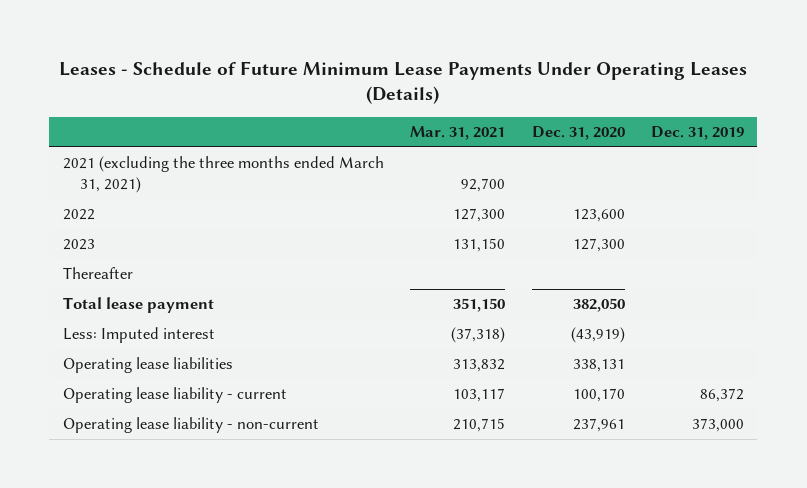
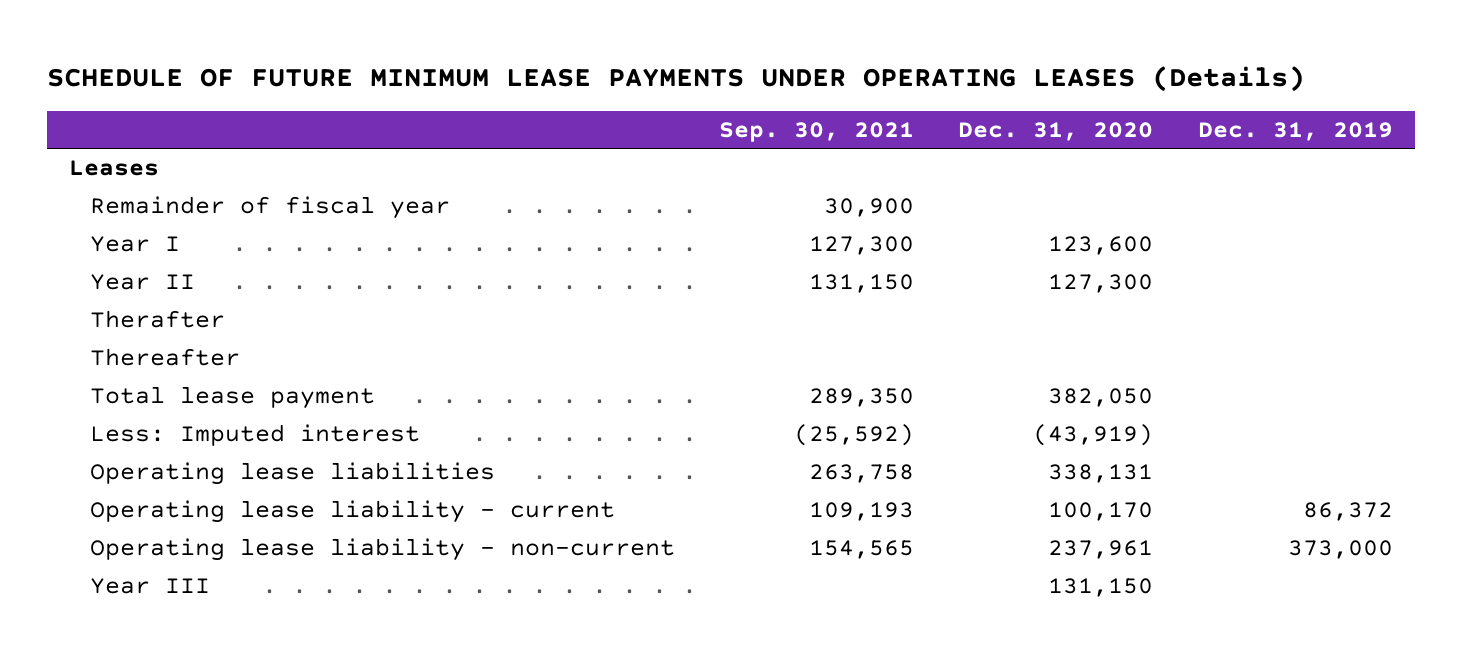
- Leases - Schedule of Future Minimum Lease Payments Under Operating Leases (Details)
+ SCHEDULE OF FUTURE MINIMUM LEASE PAYMENTS UNDER OPERATING LEASES (Details)
- | Mar. 31, 2021 | Dec. 31, 2020 | Dec. 31, 2019
+ | Sep. 30, 2021 | Dec. 31, 2020 | Dec. 31, 2019
- 2021 (excluding the three months ended March 31, 2021) | 92,700 | |
- 2022 | 127,300 | 123,600 |
- 2023 | 131,150 | 127,300 |
+ Leases
+ Remainder of fiscal year | 30,900 | |
+ Year I | 127,300 | 123,600 |
+ Year II | 131,150 | 127,300 |
+ Therafter
+ Year III | | 131,150 |

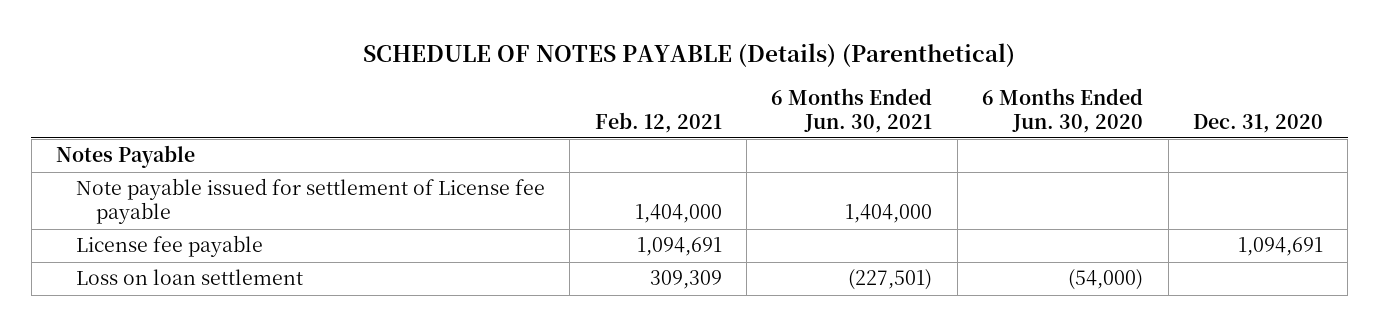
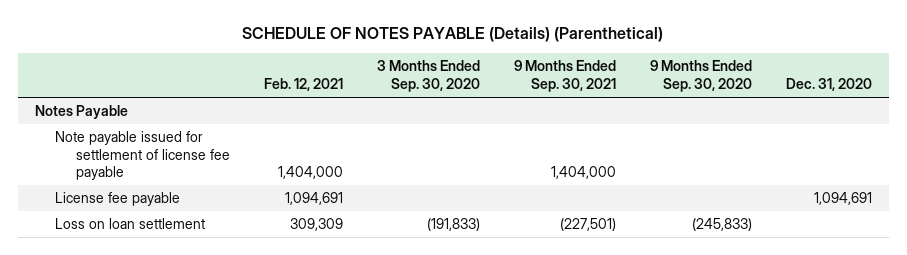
- | Feb. 12, 2021 | 6 Months Ended Jun. 30, 2021 | 6 Months Ended Jun. 30, 2020 | Dec. 31, 2020
+ | Feb. 12, 2021 | 3 Months Ended Sep. 30, 2020 | 9 Months Ended Sep. 30, 2021 | 9 Months Ended Sep. 30, 2020 | Dec. 31, 2020
- Note payable issued for settlement of License fee payable | 1,404,000 | 1,404,000 | |
+ Note payable issued for settlement of license fee payable | 1,404,000 | | 1,404,000 | |

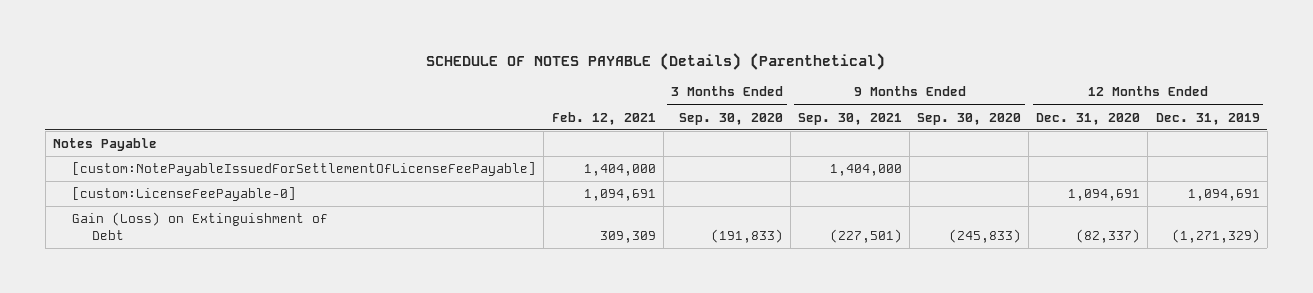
- | Feb. 12, 2021 | 3 Months Ended Sep. 30, 2020 | 9 Months Ended Sep. 30, 2021 | 9 Months Ended Sep. 30, 2020 | Dec. 31, 2020
+ | Feb. 12, 2021 | 3 Months Ended Sep. 30, 2020 | 9 Months Ended Sep. 30, 2021 | 9 Months Ended Sep. 30, 2020 | 12 Months Ended Dec. 31, 2020 | 12 Months Ended Dec. 31, 2019
- Note payable issued for settlement of license fee payable | 1,404,000 | | 1,404,000 | |
- License fee payable | 1,094,691 | | | | 1,094,691
- Loss on loan settlement | 309,309 | (191,833) | (227,501) | (245,833) |
+ [custom:NotePayableIssuedForSettlementOfLicenseFeePayable] | 1,404,000 | | 1,404,000 | | |
+ [custom:LicenseFeePayable-0] | 1,094,691 | | | | 1,094,691 | 1,094,691
+ Gain (Loss) on Extinguishment of Debt | 309,309 | (191,833) | (227,501) | (245,833) | (82,337) | (1,271,329)

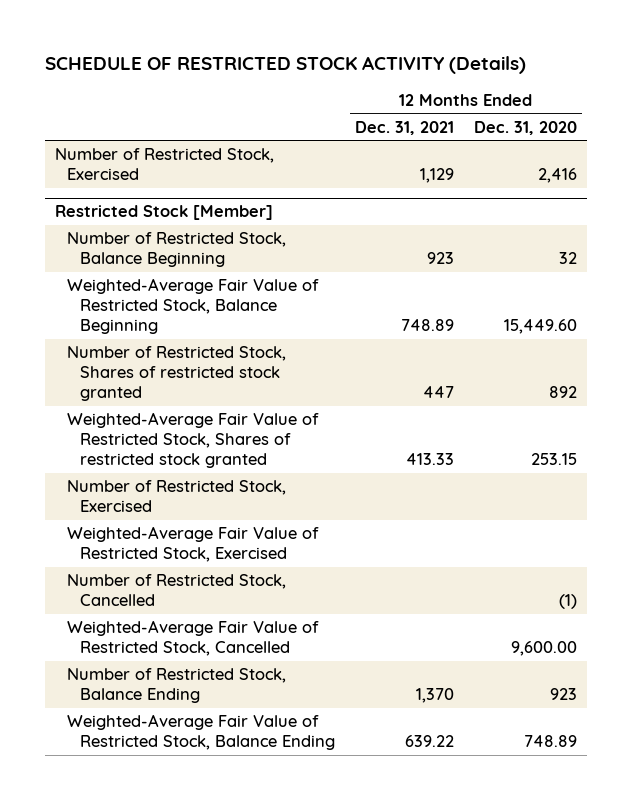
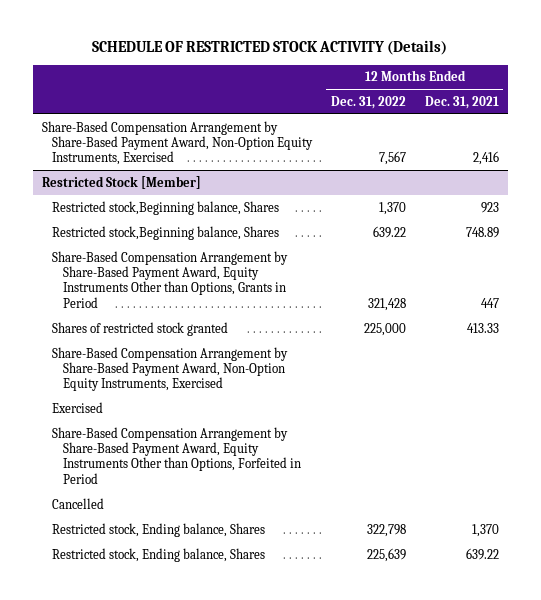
- | 12 Months Ended Dec. 31, 2021 | 12 Months Ended Dec. 31, 2020
+ | 12 Months Ended Dec. 31, 2022 | 12 Months Ended Dec. 31, 2021
- Number of Restricted Stock, Exercised | 1,129 | 2,416
+ Share-Based Compensation Arrangement by Share-Based Payment Award, Non-Option Equity Instruments, Exercised | 7,567 | 2,416
@ Restricted Stock [Member]
- Number of Restricted Stock, Balance Beginning | 923 | 32
- Weighted-Average Fair Value of Restricted Stock, Balance Beginning | 748.89 | 15,449.60
- Number of Restricted Stock, Shares of restricted stock granted | 447 | 892
- Weighted-Average Fair Value of Restricted Stock, Shares of restricted stock granted | 413.33 | 253.15
- Number of Restricted Stock, Exercised
- Weighted-Average Fair Value of Restricted Stock, Exercised
- Number of Restricted Stock, Cancelled | | (1)
- Weighted-Average Fair Value of Restricted Stock, Cancelled | | 9,600.00
- Number of Restricted Stock, Balance Ending | 1,370 | 923
- Weighted-Average Fair Value of Restricted Stock, Balance Ending | 639.22 | 748.89
+ Restricted stock,Beginning balance, Shares | 1,370 | 923
+ Restricted stock,Beginning balance, Shares | 639.22 | 748.89
+ Share-Based Compensation Arrangement by Share-Based Payment Award, Equity Instruments Other than Options, Grants in Period | 321,428 | 447
+ Shares of restricted stock granted | 225,000 | 413.33
+ Share-Based Compensation Arrangement by Share-Based Payment Award, Non-Option Equity Instruments, Exercised
+ Exercised
+ Share-Based Compensation Arrangement by Share-Based Payment Award, Equity Instruments Other than Options, Forfeited in Period
+ Cancelled
+ Restricted stock, Ending balance, Shares | 322,798 | 1,370
+ Restricted stock, Ending balance, Shares | 225,639 | 639.22

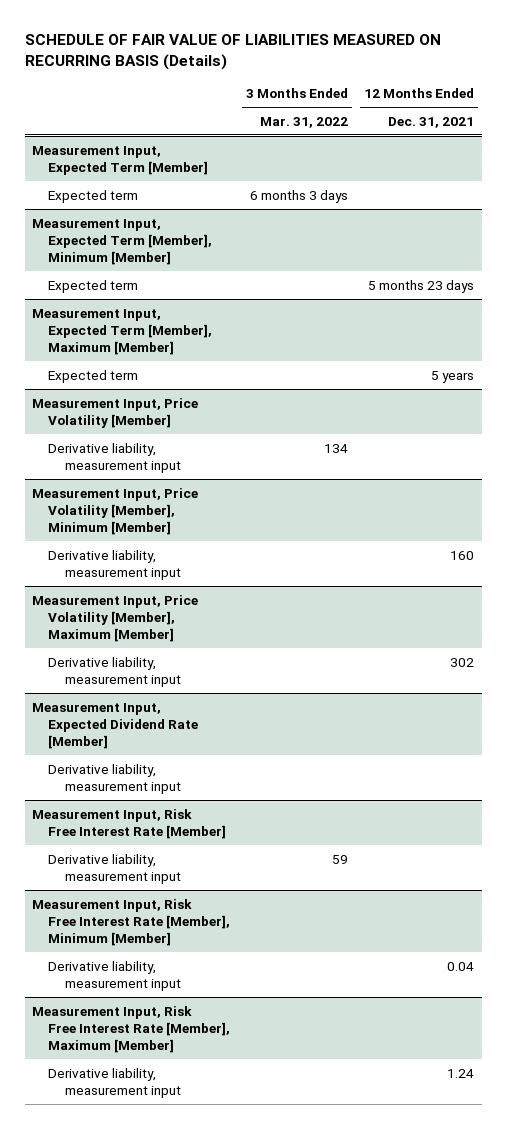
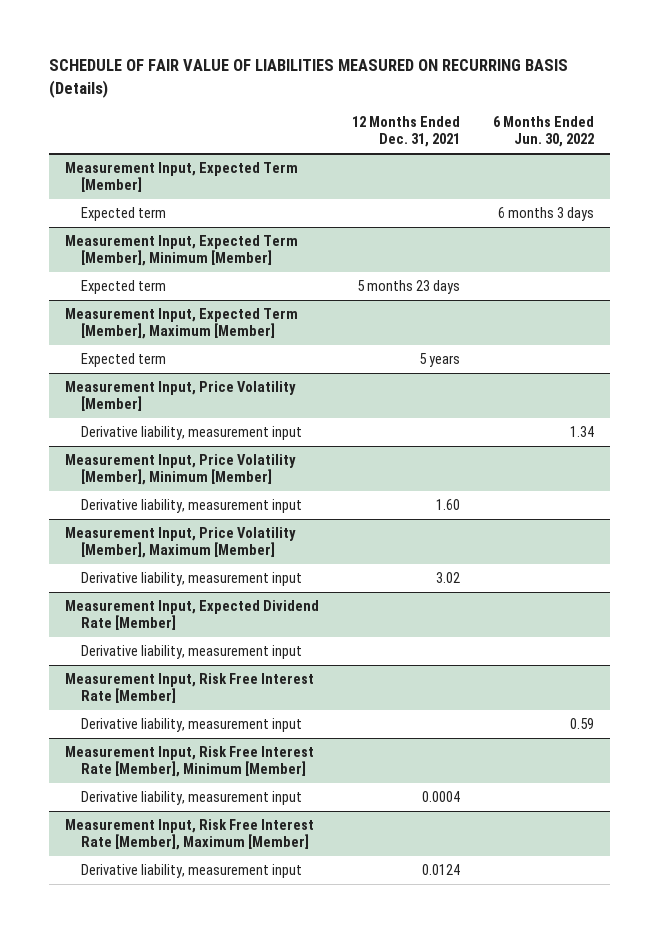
- | 3 Months Ended Mar. 31, 2022 | 12 Months Ended Dec. 31, 2021
+ | 12 Months Ended Dec. 31, 2021 | 6 Months Ended Jun. 30, 2022
@ Measurement Input, Price Volatility [Member], Minimum [Member]
- Derivative liability, measurement input | | 160
+ Derivative liability, measurement input | 1.60 |
@ Measurement Input, Price Volatility [Member], Maximum [Member]
- Derivative liability, measurement input | | 302
+ Derivative liability, measurement input | 3.02 |
@ Measurement Input, Risk Free Interest Rate [Member], Minimum [Member]
- Derivative liability, measurement input | | 0.04
+ Derivative liability, measurement input | 0.0004 |
@ Measurement Input, Risk Free Interest Rate [Member], Maximum [Member]
- Derivative liability, measurement input | | 1.24
+ Derivative liability, measurement input | 0.0124 |

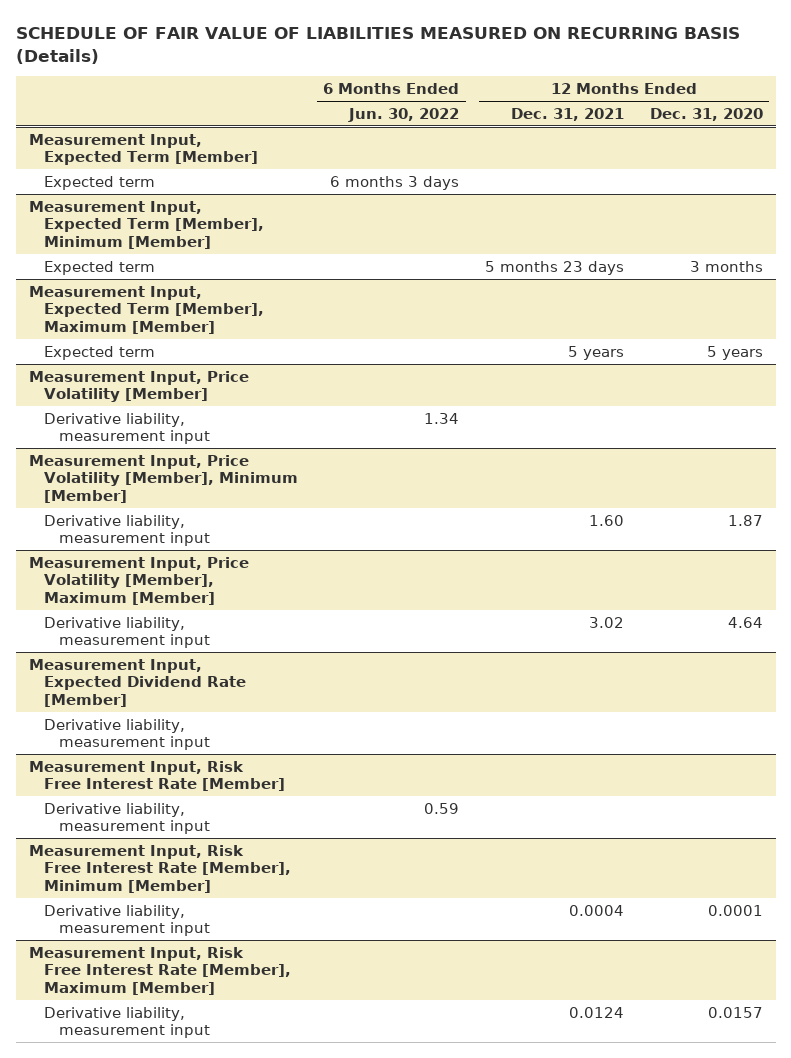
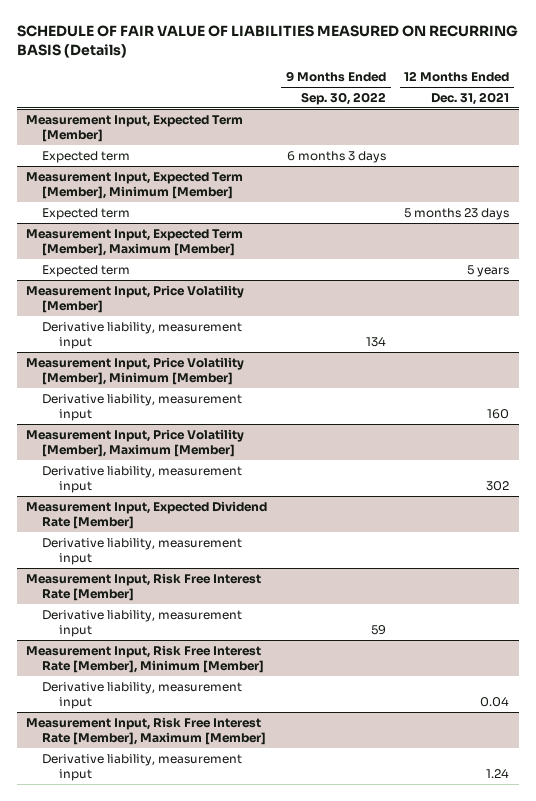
- | 6 Months Ended Jun. 30, 2022 | 12 Months Ended Dec. 31, 2021 | 12 Months Ended Dec. 31, 2020
+ | 9 Months Ended Sep. 30, 2022 | 12 Months Ended Dec. 31, 2021
@ Measurement Input, Price Volatility [Member], Minimum [Member]
- Derivative liability, measurement input | | 1.60 | 1.87
+ Derivative liability, measurement input | | 160
@ Measurement Input, Price Volatility [Member], Maximum [Member]
- Derivative liability, measurement input | | 3.02 | 4.64
+ Derivative liability, measurement input | | 302
@ Measurement Input, Risk Free Interest Rate [Member], Minimum [Member]
- Derivative liability, measurement input | | 0.0004 | 0.0001
+ Derivative liability, measurement input | | 0.04
@ Measurement Input, Risk Free Interest Rate [Member], Maximum [Member]
- Derivative liability, measurement input | | 0.0124 | 0.0157
+ Derivative liability, measurement input | | 1.24

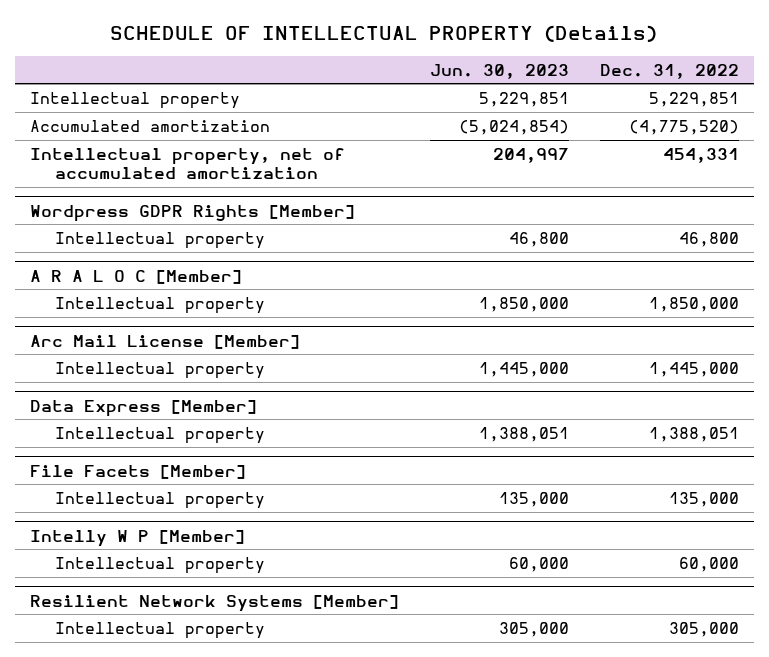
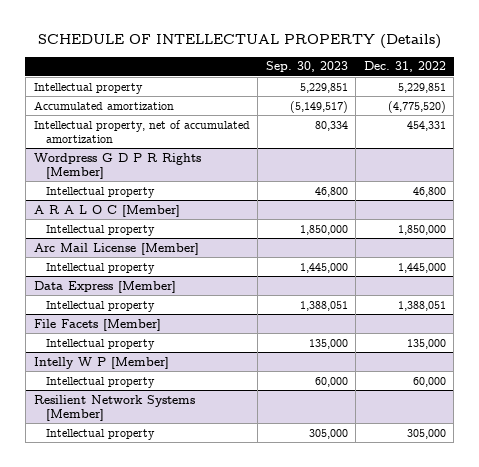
- | Jun. 30, 2023 | Dec. 31, 2022
+ | Sep. 30, 2023 | Dec. 31, 2022
- Wordpress GDPR Rights [Member]
+ Wordpress G D P R Rights [Member]

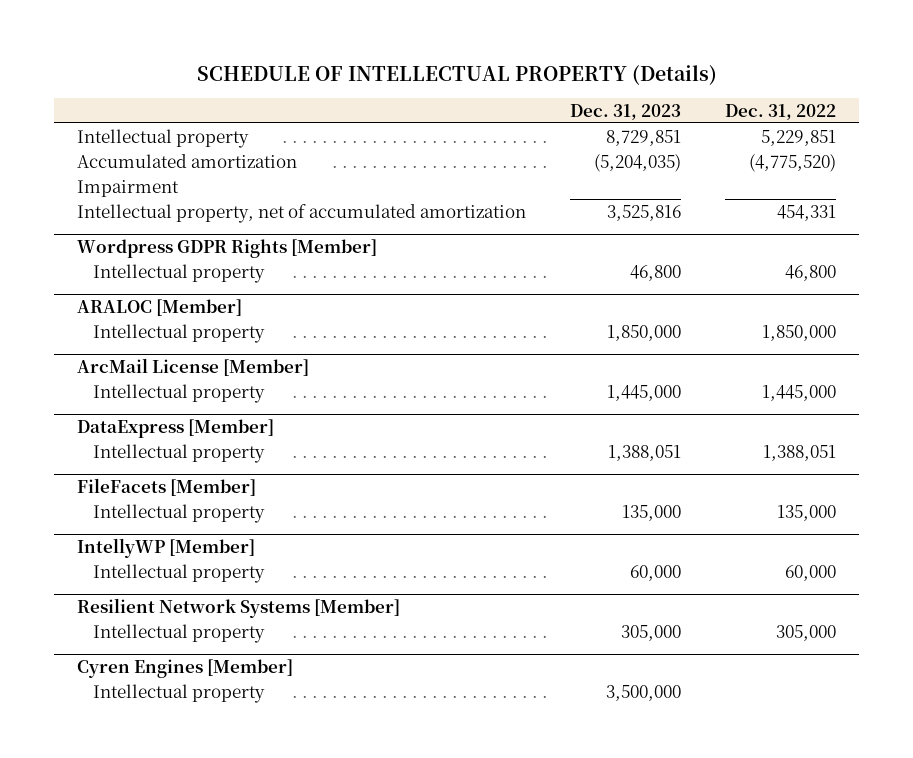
- | Sep. 30, 2023 | Dec. 31, 2022
+ | Dec. 31, 2023 | Dec. 31, 2022
+ Impairment
- Wordpress G D P R Rights [Member]
+ Wordpress GDPR Rights [Member]
- A R A L O C [Member]
+ ARALOC [Member]
- Arc Mail License [Member]
+ ArcMail License [Member]
- Data Express [Member]
+ DataExpress [Member]
- File Facets [Member]
+ FileFacets [Member]
- Intelly W P [Member]
+ IntellyWP [Member]
+ Cyren Engines [Member]
+ Intellectual property | 3,500,000 |

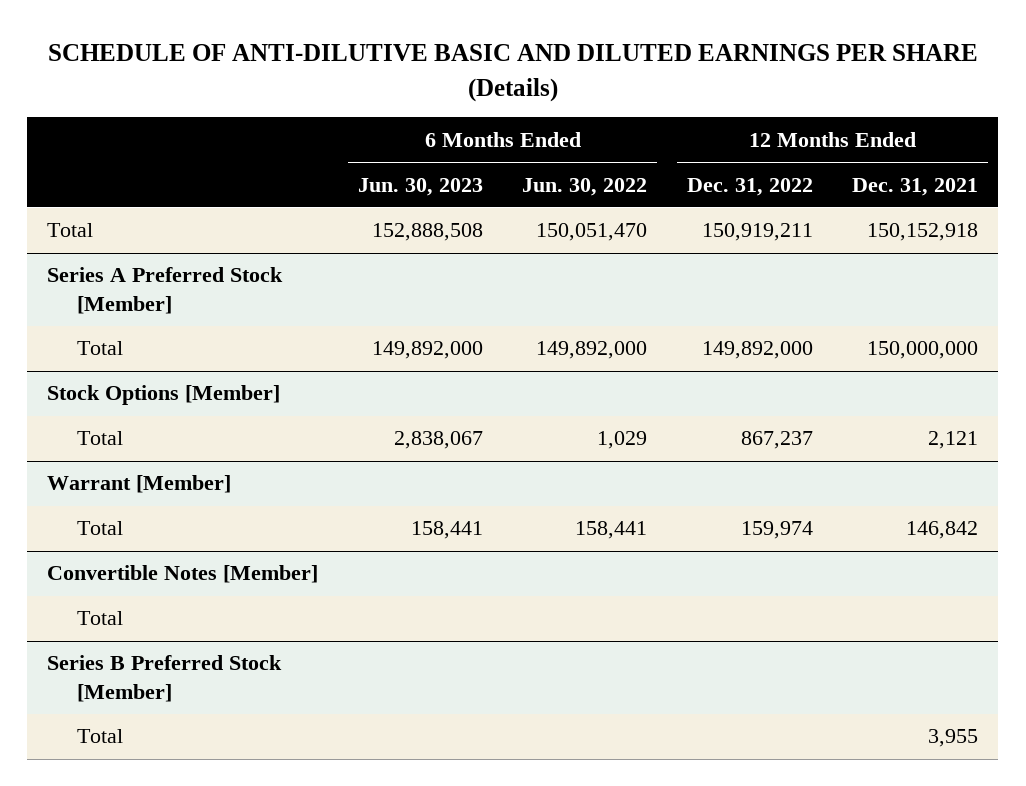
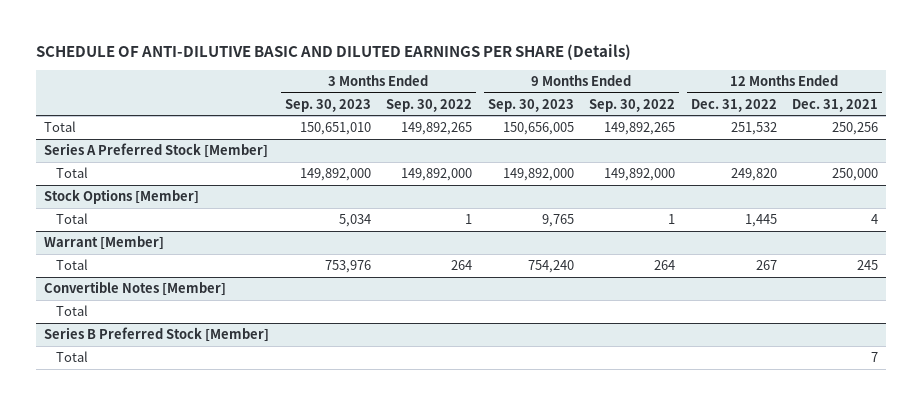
- | 6 Months Ended Jun. 30, 2023 | 6 Months Ended Jun. 30, 2022 | 12 Months Ended Dec. 31, 2022 | 12 Months Ended Dec. 31, 2021
+ | 3 Months Ended Sep. 30, 2023 | 3 Months Ended Sep. 30, 2022 | 9 Months Ended Sep. 30, 2023 | 9 Months Ended Sep. 30, 2022 | 12 Months Ended Dec. 31, 2022 | 12 Months Ended Dec. 31, 2021
- Total | 152,888,508 | 150,051,470 | 150,919,211 | 150,152,918
+ Total | 150,651,010 | 149,892,265 | 150,656,005 | 149,892,265 | 251,532 | 250,256
@ Series A Preferred Stock [Member]
- Total | 149,892,000 | 149,892,000 | 149,892,000 | 150,000,000
+ Total | 149,892,000 | 149,892,000 | 149,892,000 | 149,892,000 | 249,820 | 250,000
@ Stock Options [Member]
- Total | 2,838,067 | 1,029 | 867,237 | 2,121
+ Total | 5,034 | 1 | 9,765 | 1 | 1,445 | 4
@ Warrant [Member]
- Total | 158,441 | 158,441 | 159,974 | 146,842
+ Total | 753,976 | 264 | 754,240 | 264 | 267 | 245
@ Series B Preferred Stock [Member]
- Total | | | | 3,955
+ Total | | | | | | 7

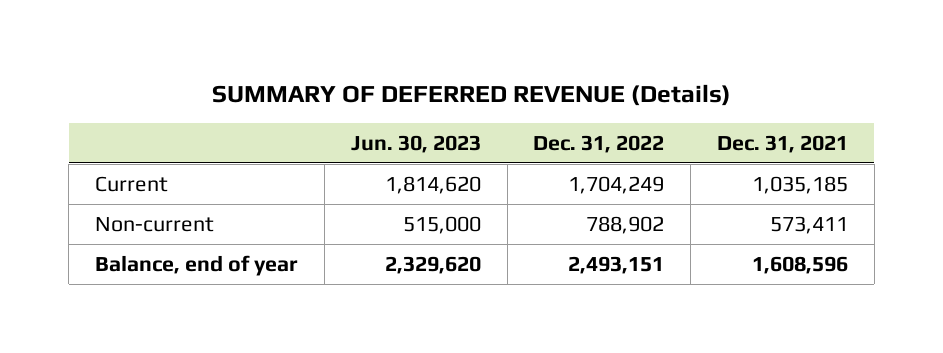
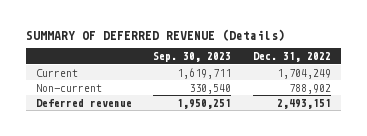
- | Jun. 30, 2023 | Dec. 31, 2022 | Dec. 31, 2021
+ | Sep. 30, 2023 | Dec. 31, 2022
- Balance, end of year | 2,329,620 | 2,493,151 | 1,608,596
+ Deferred revenue | 1,950,251 | 2,493,151

